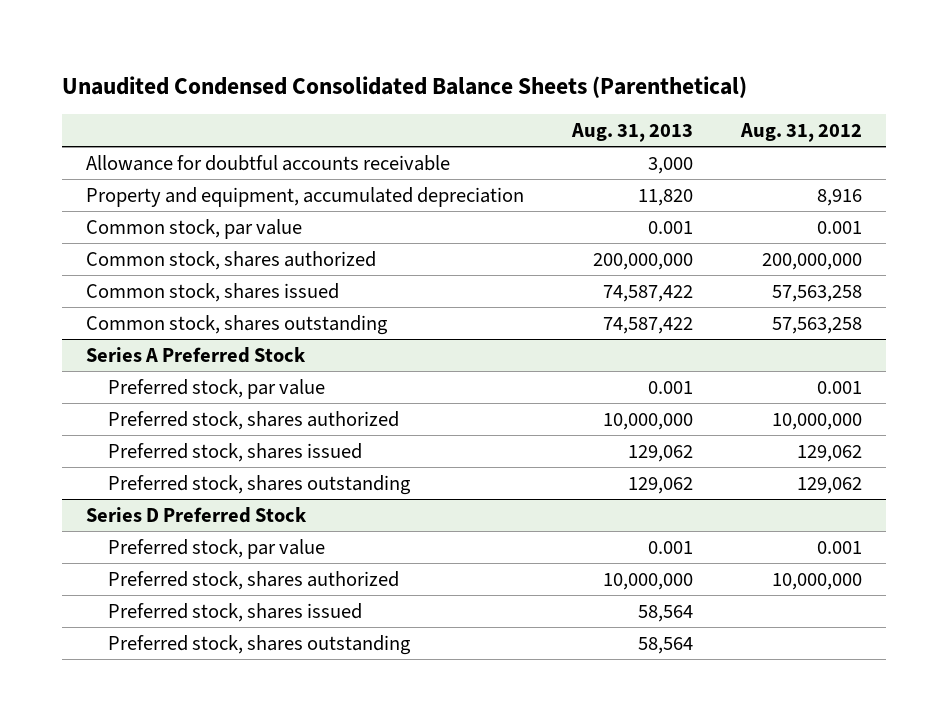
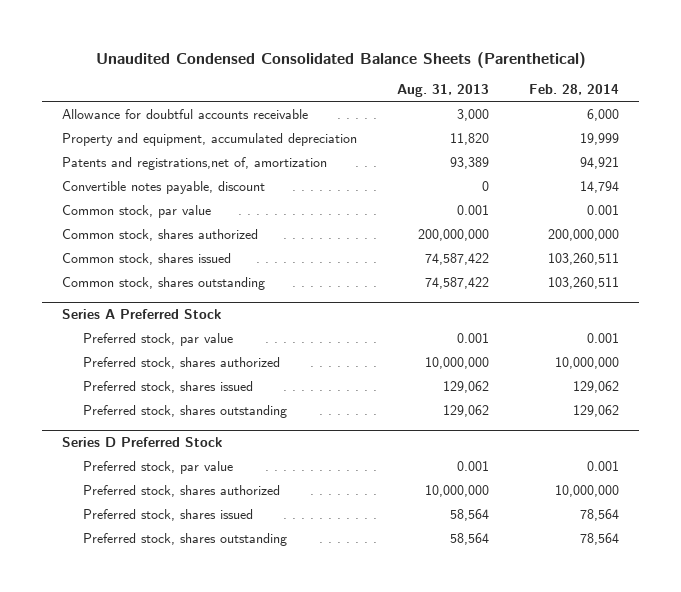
- | Aug. 31, 2013 | Aug. 31, 2012
+ | Aug. 31, 2013 | Feb. 28, 2014
+ Patents and registrations,net of, amortization | 93,389 | 94,921
+ Convertible notes payable, discount | 0 | 14,794

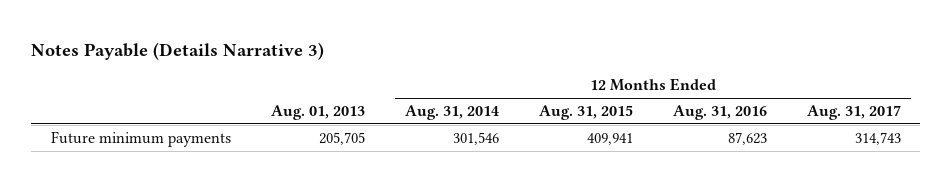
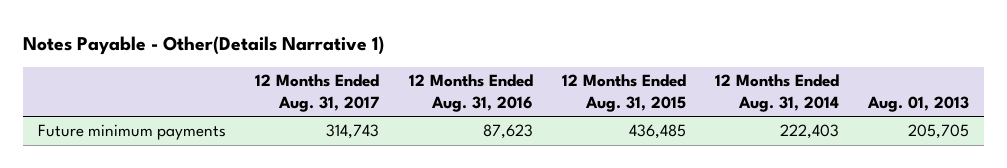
- Notes Payable (Details Narrative 3)
+ Notes Payable - Other(Details Narrative 1)
- | Aug. 01, 2013 | 12 Months Ended Aug. 31, 2014 | 12 Months Ended Aug. 31, 2015 | 12 Months Ended Aug. 31, 2016 | 12 Months Ended Aug. 31, 2017
+ | 12 Months Ended Aug. 31, 2017 | 12 Months Ended Aug. 31, 2016 | 12 Months Ended Aug. 31, 2015 | 12 Months Ended Aug. 31, 2014 | Aug. 01, 2013
- Future minimum payments | 205,705 | 301,546 | 409,941 | 87,623 | 314,743
+ Future minimum payments | 314,743 | 87,623 | 436,485 | 222,403 | 205,705

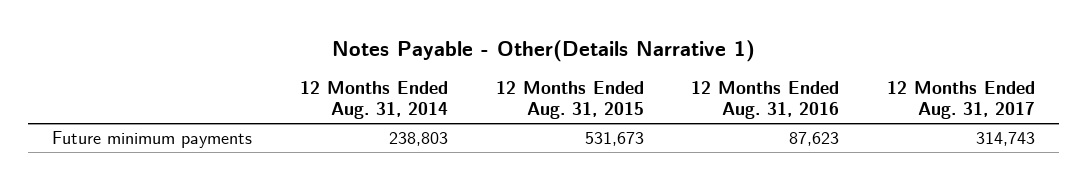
- | 12 Months Ended Aug. 31, 2017 | 12 Months Ended Aug. 31, 2016 | 12 Months Ended Aug. 31, 2015 | 12 Months Ended Aug. 31, 2014 | Aug. 01, 2013
+ | 12 Months Ended Aug. 31, 2014 | 12 Months Ended Aug. 31, 2015 | 12 Months Ended Aug. 31, 2016 | 12 Months Ended Aug. 31, 2017
- Future minimum payments | 314,743 | 87,623 | 436,485 | 222,403 | 205,705
+ Future minimum payments | 238,803 | 531,673 | 87,623 | 314,743

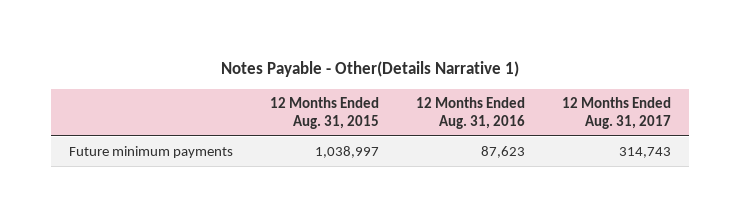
- | 12 Months Ended Aug. 31, 2014 | 12 Months Ended Aug. 31, 2015 | 12 Months Ended Aug. 31, 2016 | 12 Months Ended Aug. 31, 2017
+ | 12 Months Ended Aug. 31, 2015 | 12 Months Ended Aug. 31, 2016 | 12 Months Ended Aug. 31, 2017
- Future minimum payments | 238,803 | 531,673 | 87,623 | 314,743
+ Future minimum payments | 1,038,997 | 87,623 | 314,743

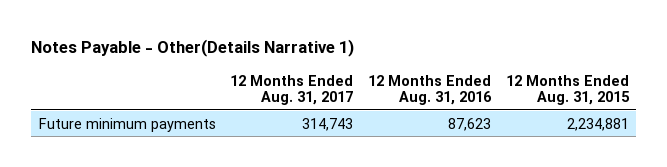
- | 12 Months Ended Aug. 31, 2015 | 12 Months Ended Aug. 31, 2016 | 12 Months Ended Aug. 31, 2017
+ | 12 Months Ended Aug. 31, 2017 | 12 Months Ended Aug. 31, 2016 | 12 Months Ended Aug. 31, 2015
- Future minimum payments | 1,038,997 | 87,623 | 314,743
+ Future minimum payments | 314,743 | 87,623 | 2,234,881

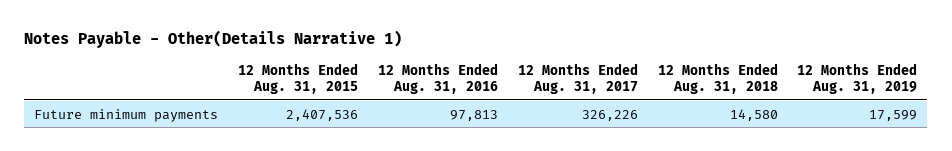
- | 12 Months Ended Aug. 31, 2017 | 12 Months Ended Aug. 31, 2016 | 12 Months Ended Aug. 31, 2015
+ | 12 Months Ended Aug. 31, 2015 | 12 Months Ended Aug. 31, 2016 | 12 Months Ended Aug. 31, 2017 | 12 Months Ended Aug. 31, 2018 | 12 Months Ended Aug. 31, 2019
- Future minimum payments | 314,743 | 87,623 | 2,234,881
+ Future minimum payments | 2,407,536 | 97,813 | 326,226 | 14,580 | 17,599

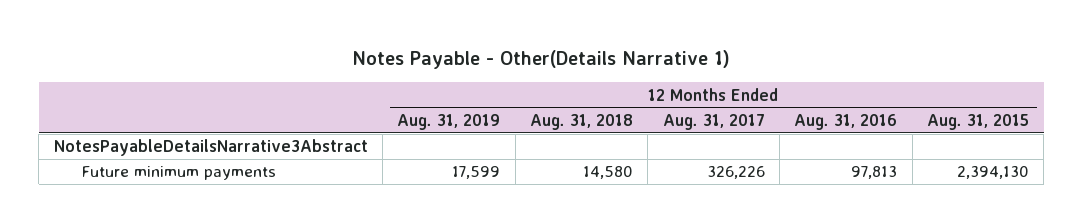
- | 12 Months Ended Aug. 31, 2015 | 12 Months Ended Aug. 31, 2016 | 12 Months Ended Aug. 31, 2017 | 12 Months Ended Aug. 31, 2018 | 12 Months Ended Aug. 31, 2019
+ | 12 Months Ended Aug. 31, 2019 | 12 Months Ended Aug. 31, 2018 | 12 Months Ended Aug. 31, 2017 | 12 Months Ended Aug. 31, 2016 | 12 Months Ended Aug. 31, 2015
- Future minimum payments | 2,407,536 | 97,813 | 326,226 | 14,580 | 17,599
+ NotesPayableDetailsNarrative3Abstract
+ Future minimum payments | 17,599 | 14,580 | 326,226 | 97,813 | 2,394,130

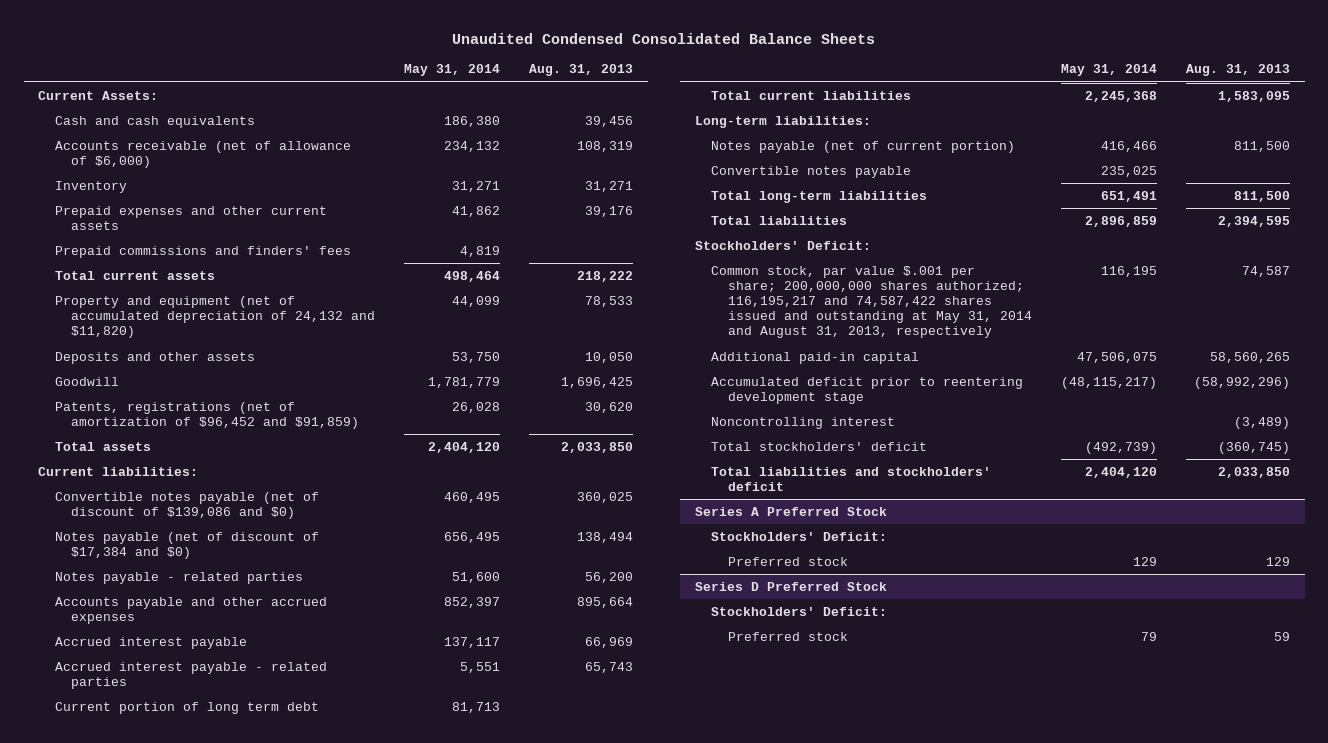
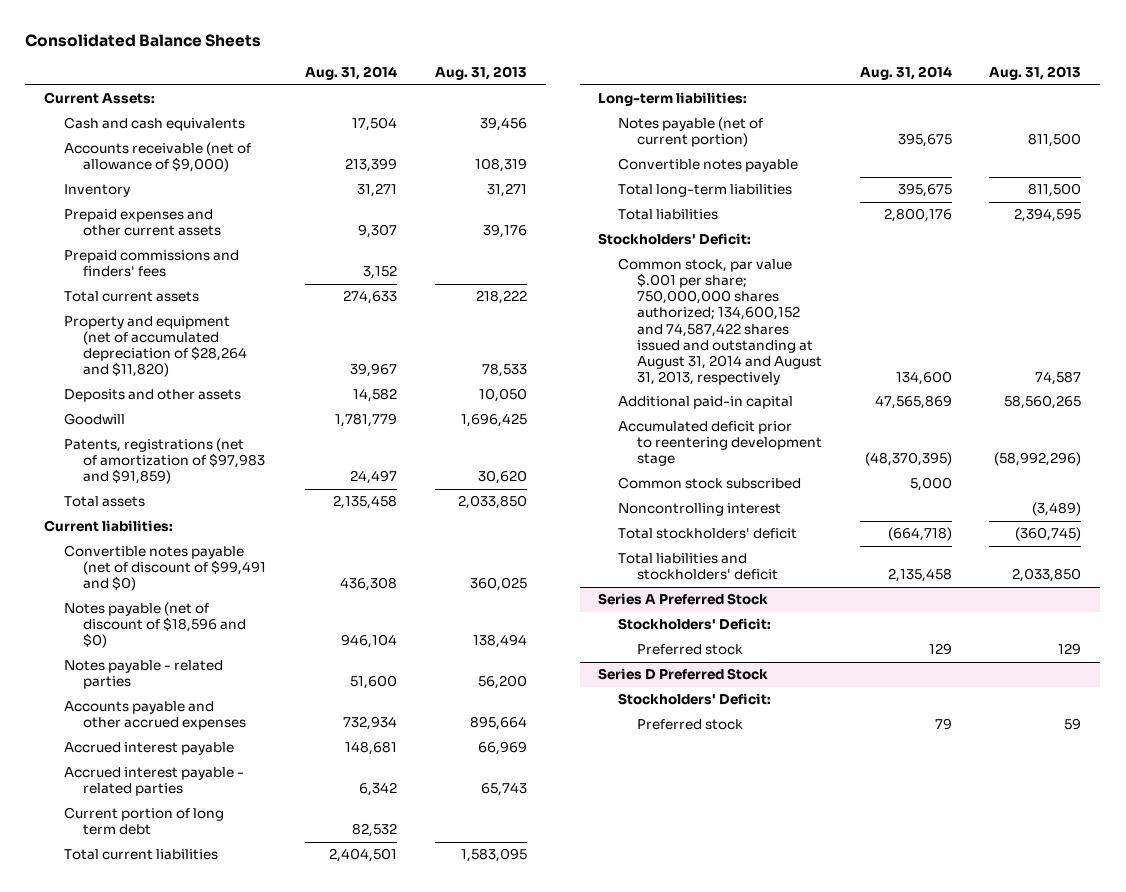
- Unaudited Condensed Consolidated Balance Sheets
+ Consolidated Balance Sheets
- | May 31, 2014 | Aug. 31, 2013
+ | Aug. 31, 2014 | Aug. 31, 2013
- Accounts receivable (net of allowance of $6,000) | 234,132 | 108,319
+ Accounts receivable (net of allowance of $9,000) | 213,399 | 108,319
- Property and equipment (net of accumulated depreciation of 24,132 and $11,820) | 44,099 | 78,533
+ Property and equipment (net of accumulated depreciation of $28,264 and $11,820) | 39,967 | 78,533
- Patents, registrations (net of amortization of $96,452 and $91,859) | 26,028 | 30,620
+ Patents, registrations (net of amortization of $97,983 and $91,859) | 24,497 | 30,620
- Convertible notes payable (net of discount of $139,086 and $0) | 460,495 | 360,025
- Notes payable (net of discount of $17,384 and $0) | 656,495 | 138,494
+ Convertible notes payable (net of discount of $99,491 and $0) | 436,308 | 360,025
+ Notes payable (net of discount of $18,596 and $0) | 946,104 | 138,494
- Common stock, par value $.001 per share; 200,000,000 shares authorized; 116,195,217 and 74,587,422 shares issued and outstanding at May 31, 2014 and August 31, 2013, respectively | 116,195 | 74,587
+ Common stock, par value $.001 per share; 750,000,000 shares authorized; 134,600,152 and 74,587,422 shares issued and outstanding at August 31, 2014 and August 31, 2013, respectively | 134,600 | 74,587
+ Common stock subscribed | 5,000 |

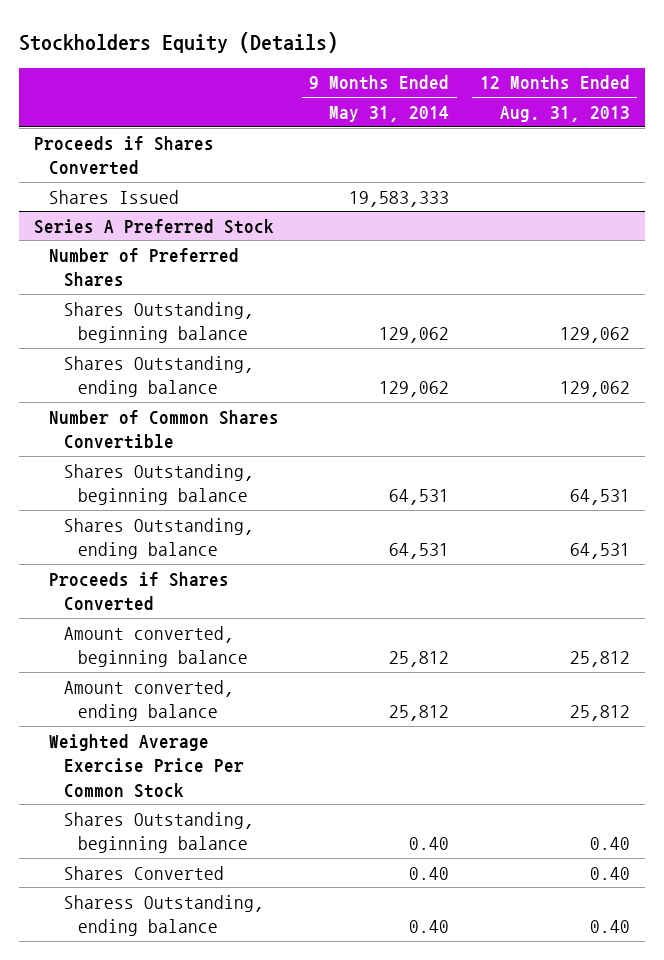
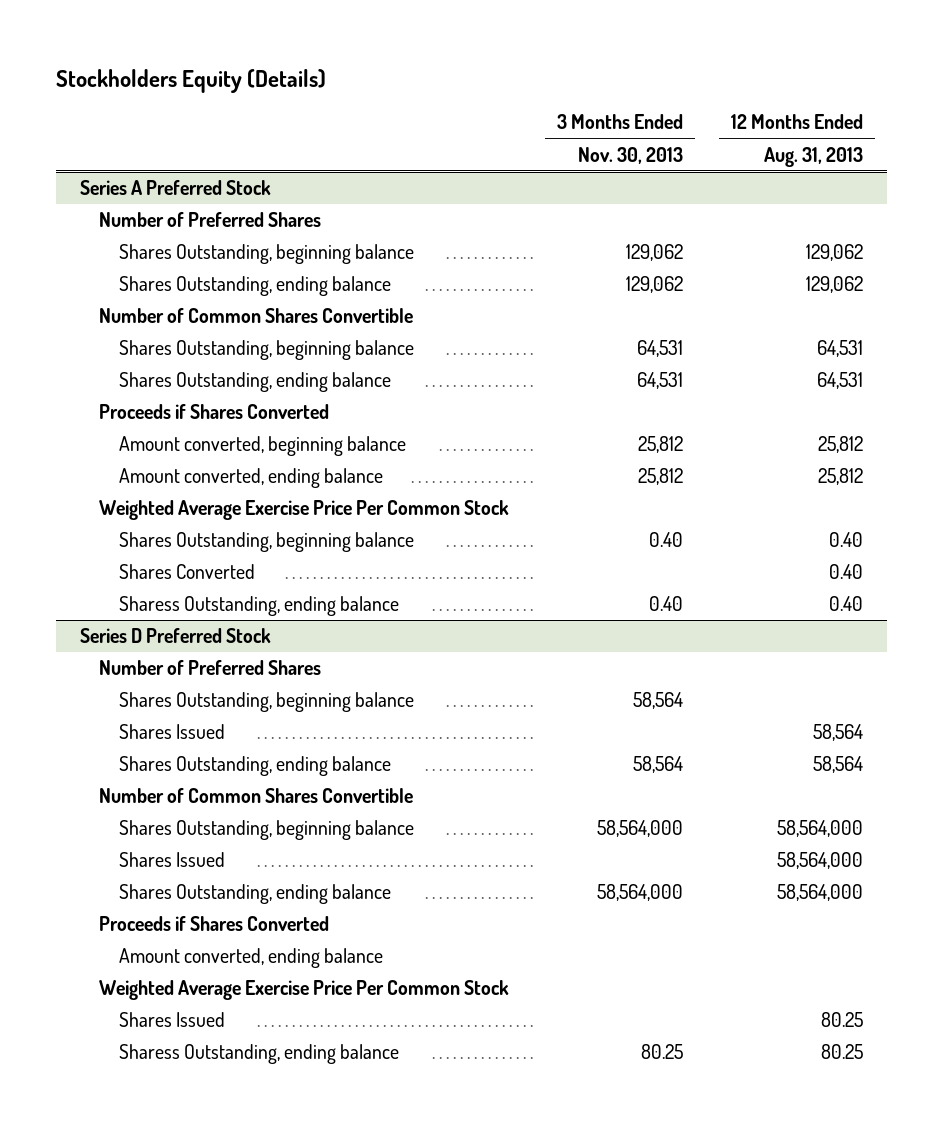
- | 9 Months Ended May 31, 2014 | 12 Months Ended Aug. 31, 2013
+ | 3 Months Ended Nov. 30, 2013 | 12 Months Ended Aug. 31, 2013
- Proceeds if Shares Converted
- Shares Issued | 19,583,333 |
+ Series D Preferred Stock
+ Number of Preferred Shares
+ Shares Outstanding, beginning balance | 58,564 |
+ Shares Issued | | 58,564
+ Shares Outstanding, ending balance | 58,564 | 58,564
+ Number of Common Shares Convertible
+ Shares Outstanding, beginning balance | 58,564,000 | 58,564,000
+ Shares Issued | | 58,564,000
+ Shares Outstanding, ending balance | 58,564,000 | 58,564,000
+ Proceeds if Shares Converted
+ Amount converted, ending balance
+ Weighted Average Exercise Price Per Common Stock
+ Shares Issued | | 80.25
+ Sharess Outstanding, ending balance | 80.25 | 80.25

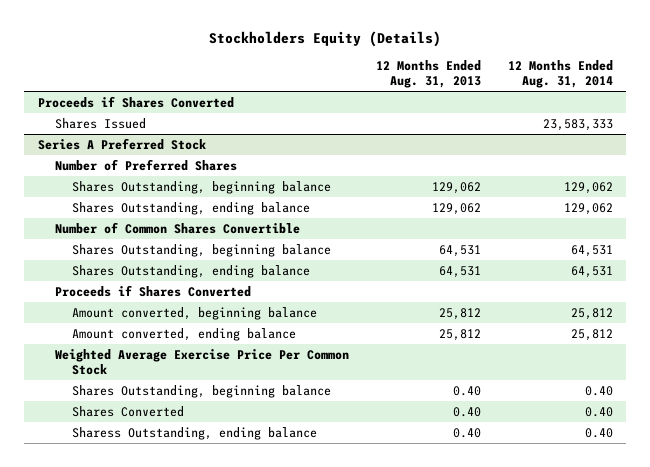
- | 3 Months Ended Nov. 30, 2013 | 12 Months Ended Aug. 31, 2013
+ | 12 Months Ended Aug. 31, 2013 | 12 Months Ended Aug. 31, 2014
+ Proceeds if Shares Converted
+ Shares Issued | | 23,583,333
- Series D Preferred Stock
- Number of Preferred Shares
- Shares Outstanding, beginning balance | 58,564 |
- Shares Issued | | 58,564
- Shares Outstanding, ending balance | 58,564 | 58,564
- Number of Common Shares Convertible
- Shares Outstanding, beginning balance | 58,564,000 | 58,564,000
- Shares Issued | | 58,564,000
- Shares Outstanding, ending balance | 58,564,000 | 58,564,000
- Proceeds if Shares Converted
- Amount converted, ending balance
- Weighted Average Exercise Price Per Common Stock
- Shares Issued | | 80.25
- Sharess Outstanding, ending balance | 80.25 | 80.25

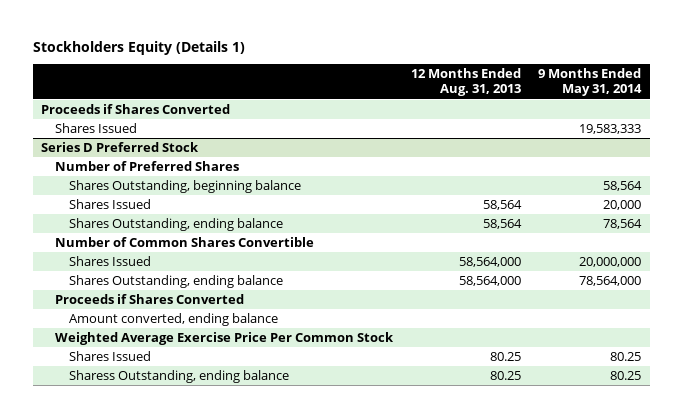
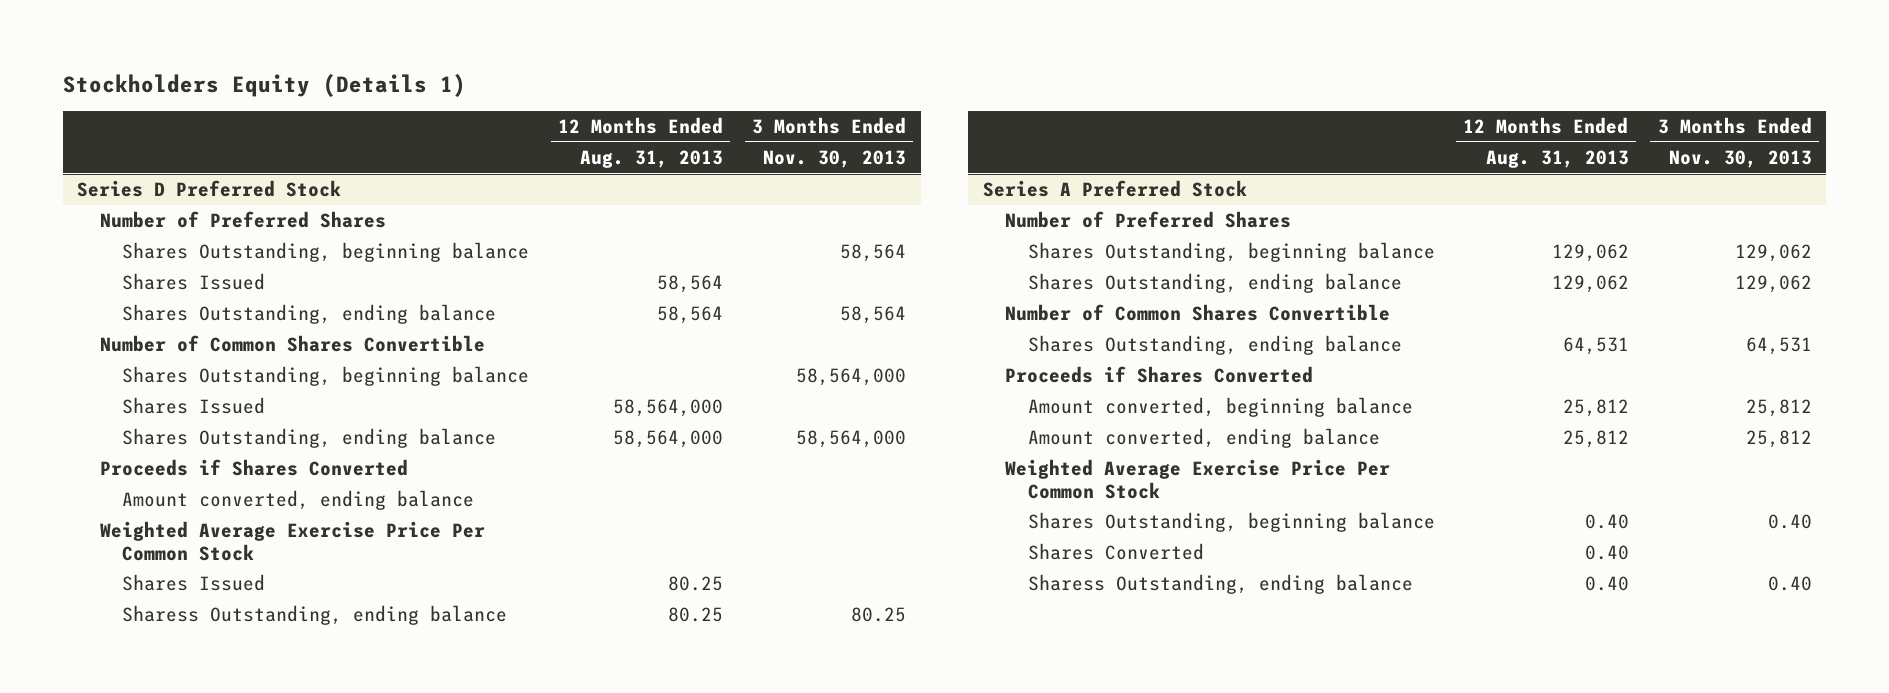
- | 12 Months Ended Aug. 31, 2013 | 9 Months Ended May 31, 2014
+ | 12 Months Ended Aug. 31, 2013 | 3 Months Ended Nov. 30, 2013
- Proceeds if Shares Converted
- Shares Issued | | 19,583,333
@ Series D Preferred Stock
+ Shares Outstanding, beginning balance | | 58,564,000
+ Series A Preferred Stock
+ Number of Preferred Shares
+ Shares Outstanding, beginning balance | 129,062 | 129,062
+ Shares Outstanding, ending balance | 129,062 | 129,062
+ Number of Common Shares Convertible
+ Shares Outstanding, ending balance | 64,531 | 64,531
+ Proceeds if Shares Converted
+ Amount converted, beginning balance | 25,812 | 25,812
+ Amount converted, ending balance | 25,812 | 25,812
+ Weighted Average Exercise Price Per Common Stock
+ Shares Outstanding, beginning balance | 0.40 | 0.40
+ Shares Converted | 0.40 |
+ Sharess Outstanding, ending balance | 0.40 | 0.40

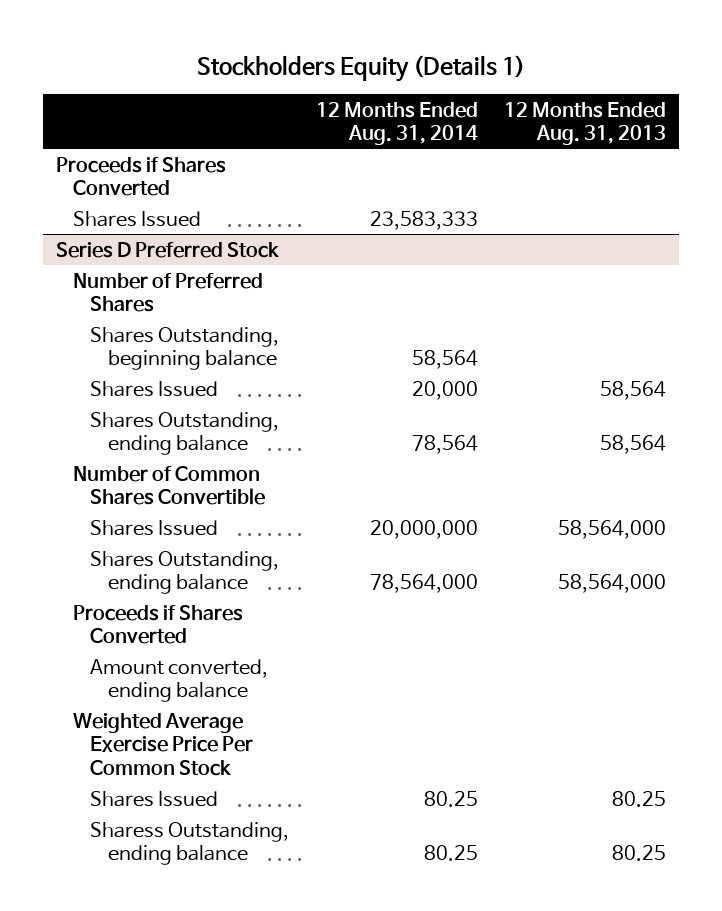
- | 12 Months Ended Aug. 31, 2013 | 3 Months Ended Nov. 30, 2013
+ | 12 Months Ended Aug. 31, 2014 | 12 Months Ended Aug. 31, 2013
+ Proceeds if Shares Converted
+ Shares Issued | 23,583,333 |
@ Series D Preferred Stock
- Shares Outstanding, beginning balance | | 58,564,000
- Series A Preferred Stock
- Number of Preferred Shares
- Shares Outstanding, beginning balance | 129,062 | 129,062
- Shares Outstanding, ending balance | 129,062 | 129,062
- Number of Common Shares Convertible
- Shares Outstanding, ending balance | 64,531 | 64,531
- Proceeds if Shares Converted
- Amount converted, beginning balance | 25,812 | 25,812
- Amount converted, ending balance | 25,812 | 25,812
- Weighted Average Exercise Price Per Common Stock
- Shares Outstanding, beginning balance | 0.40 | 0.40
- Shares Converted | 0.40 |
- Sharess Outstanding, ending balance | 0.40 | 0.40

